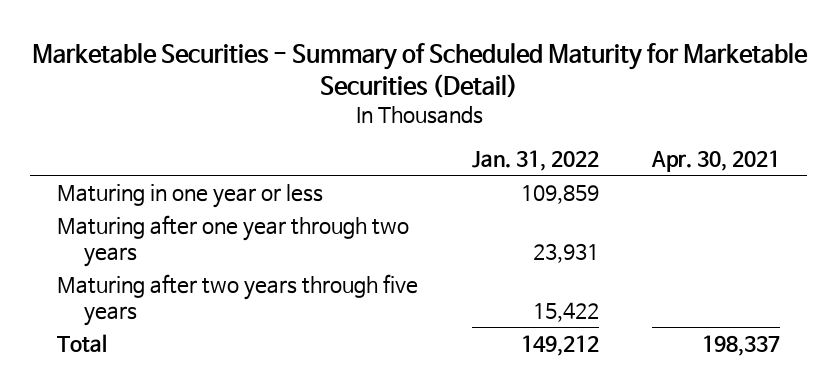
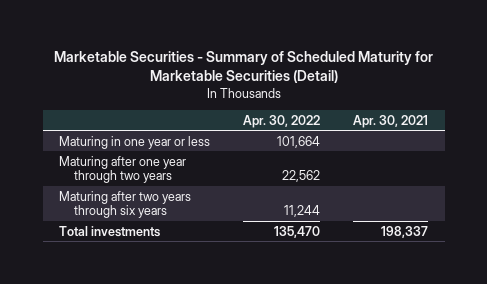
- | Jan. 31, 2022 | Apr. 30, 2021
+ | Apr. 30, 2022 | Apr. 30, 2021
- Maturing after two years through five years | 15,422 |
- Total | 149,212 | 198,337
+ Maturing after two years through six years | 11,244 |
+ Total investments | 135,470 | 198,337

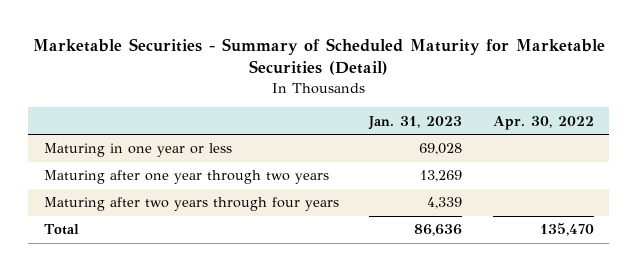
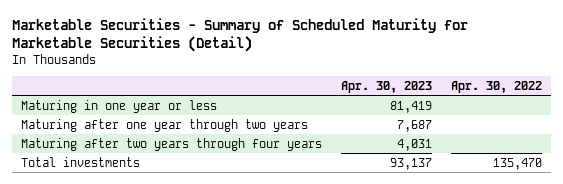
- | Jan. 31, 2023 | Apr. 30, 2022
+ | Apr. 30, 2023 | Apr. 30, 2022
- Total | 86,636 | 135,470
+ Total investments | 93,137 | 135,470

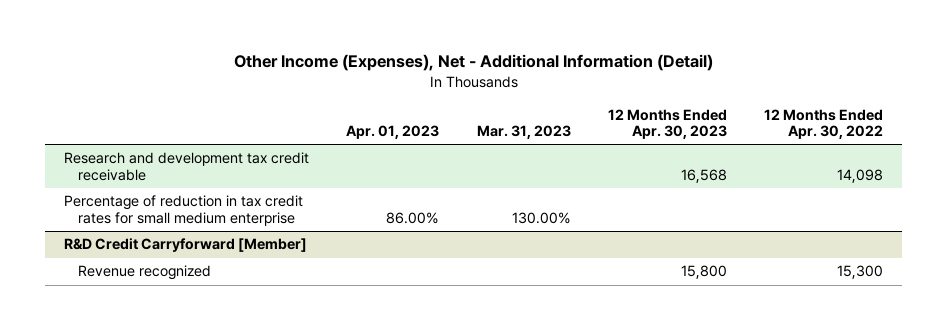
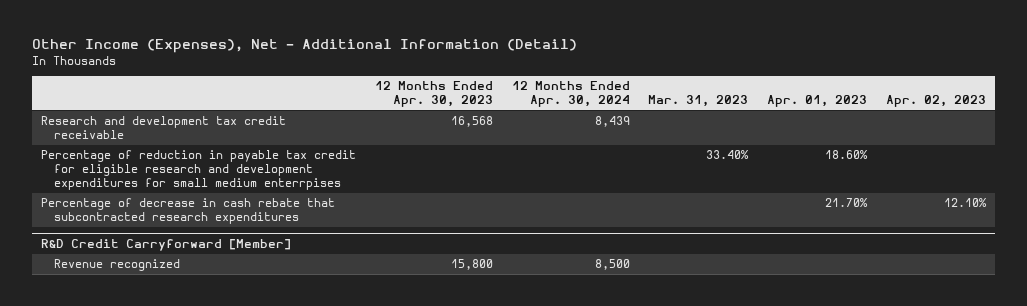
- | Apr. 01, 2023 | Mar. 31, 2023 | 12 Months Ended Apr. 30, 2023 | 12 Months Ended Apr. 30, 2022
+ | 12 Months Ended Apr. 30, 2023 | 12 Months Ended Apr. 30, 2024 | Mar. 31, 2023 | Apr. 01, 2023 | Apr. 02, 2023
- Percentage of reduction in tax credit rates for small medium enterprise | 86.00% | 130.00% | |
+ Percentage of reduction in payable tax credit for eligible research and development expenditures for small medium enterrpises | | | 33.40% | 18.60% |
+ Percentage of decrease in cash rebate that subcontracted research expenditures | | | | 21.70% | 12.10%

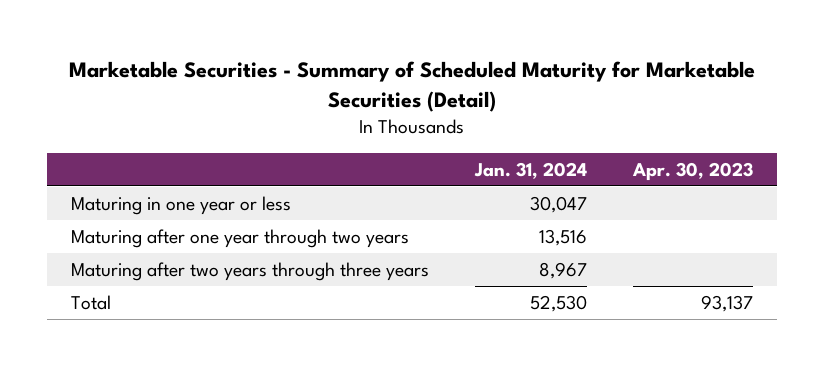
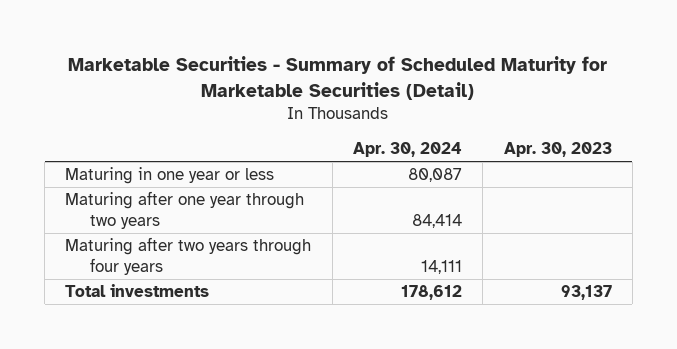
- | Jan. 31, 2024 | Apr. 30, 2023
+ | Apr. 30, 2024 | Apr. 30, 2023
- Maturing after two years through three years | 8,967 |
- Total | 52,530 | 93,137
+ Maturing after two years through four years | 14,111 |
+ Total investments | 178,612 | 93,137

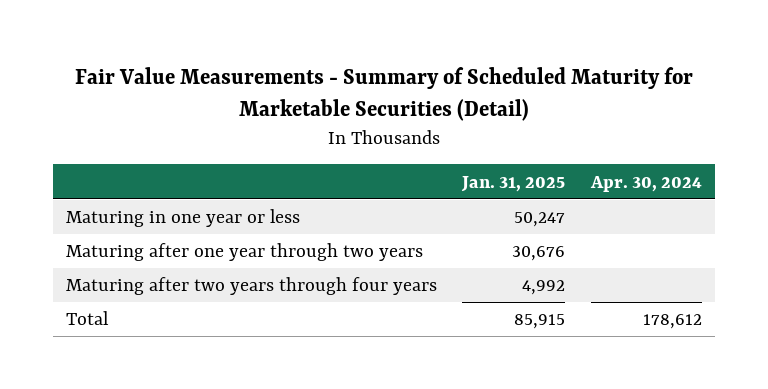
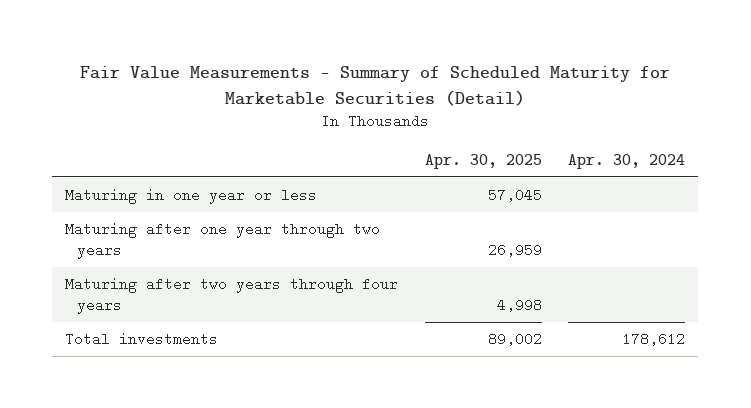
- | Jan. 31, 2025 | Apr. 30, 2024
+ | Apr. 30, 2025 | Apr. 30, 2024
- Total | 85,915 | 178,612
+ Total investments | 89,002 | 178,612

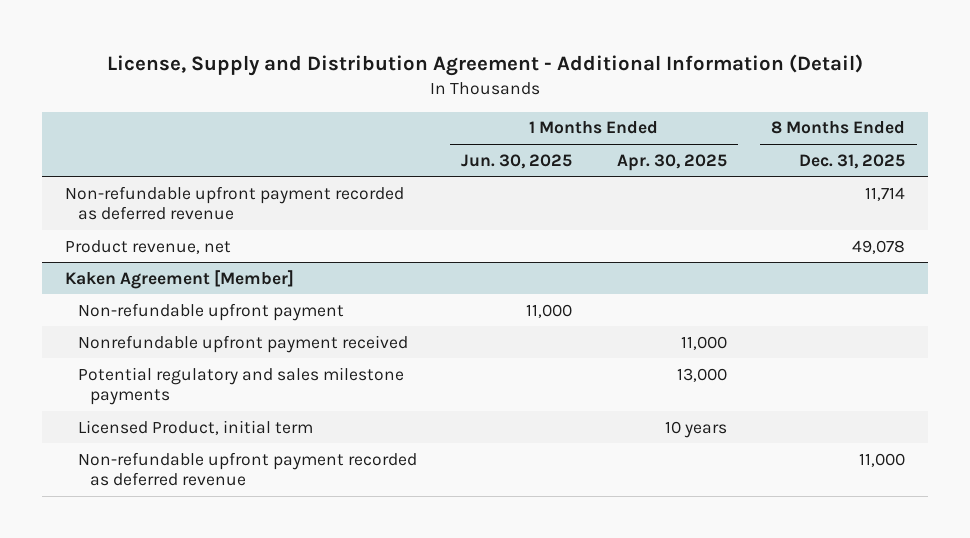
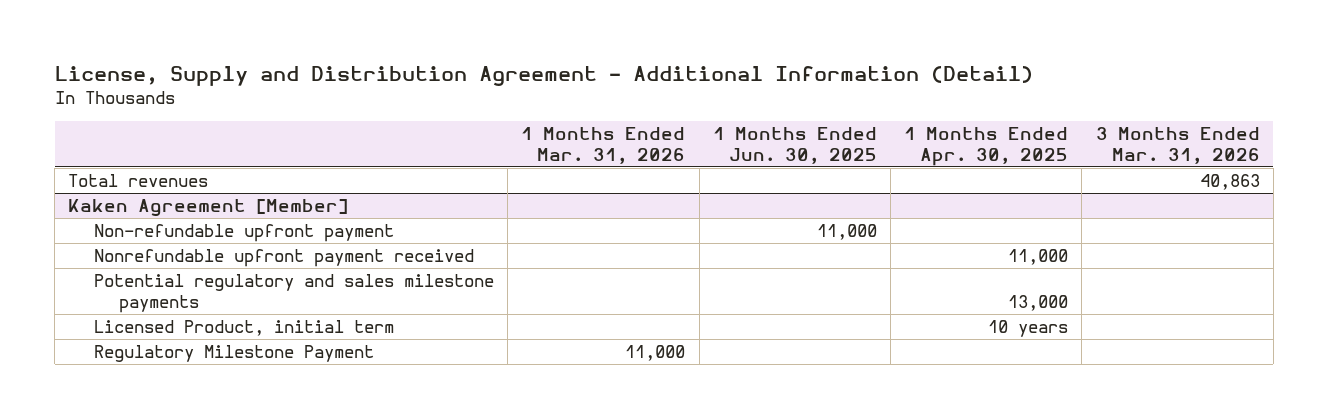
- | 1 Months Ended Jun. 30, 2025 | 1 Months Ended Apr. 30, 2025 | 8 Months Ended Dec. 31, 2025
+ | 1 Months Ended Mar. 31, 2026 | 1 Months Ended Jun. 30, 2025 | 1 Months Ended Apr. 30, 2025 | 3 Months Ended Mar. 31, 2026
- Non-refundable upfront payment recorded as deferred revenue | | | 11,714
- Product revenue, net | | | 49,078
+ Total revenues | | | | 40,863
@ Kaken Agreement [Member]
- Non-refundable upfront payment recorded as deferred revenue | | | 11,000
+ Regulatory Milestone Payment | 11,000 | | |

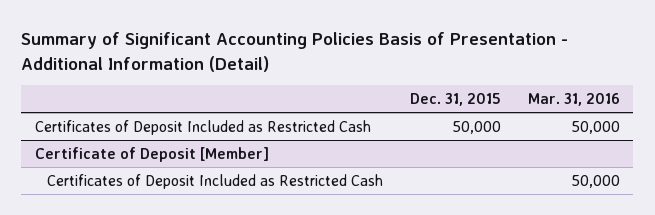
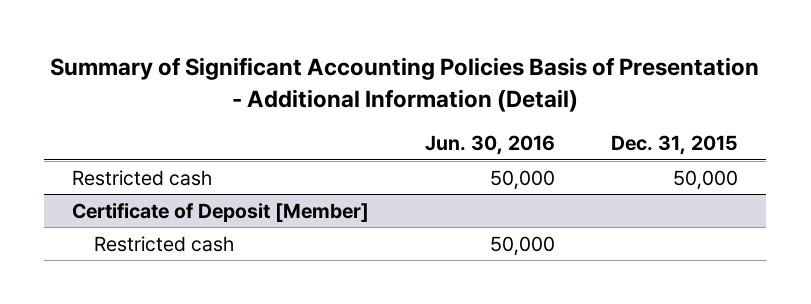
- | Dec. 31, 2015 | Mar. 31, 2016
+ | Jun. 30, 2016 | Dec. 31, 2015
- Certificates of Deposit Included as Restricted Cash | 50,000 | 50,000
+ Restricted cash | 50,000 | 50,000
@ Certificate of Deposit [Member]
- Certificates of Deposit Included as Restricted Cash | | 50,000
+ Restricted cash | 50,000 |

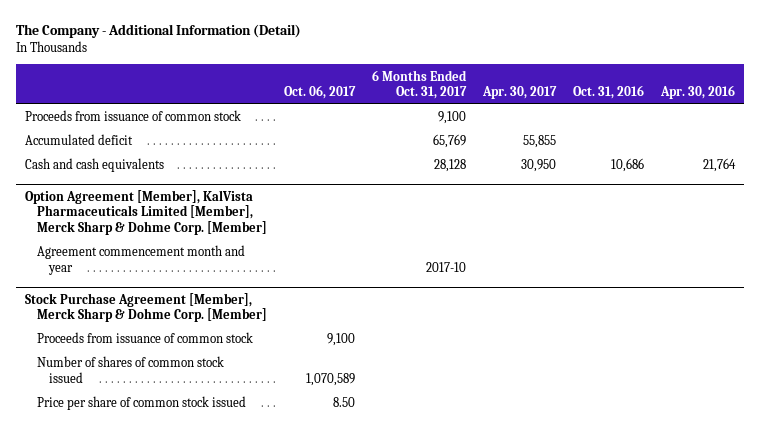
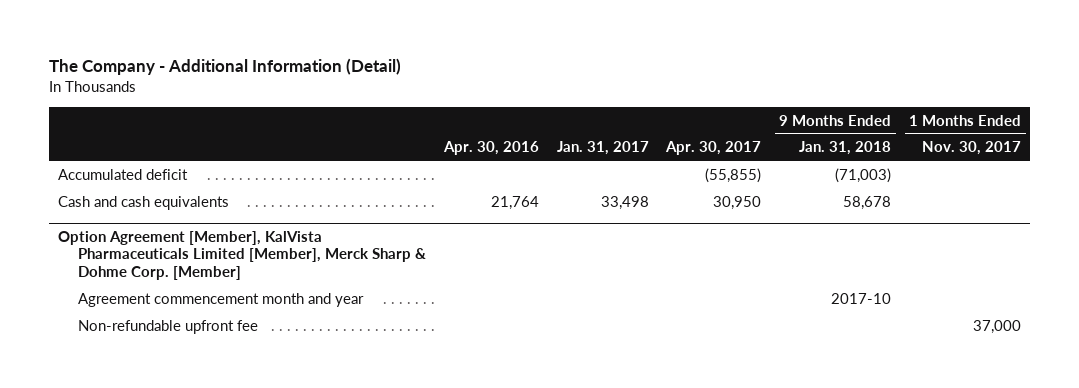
- | Oct. 06, 2017 | 6 Months Ended Oct. 31, 2017 | Apr. 30, 2017 | Oct. 31, 2016 | Apr. 30, 2016
+ | Apr. 30, 2016 | Jan. 31, 2017 | Apr. 30, 2017 | 9 Months Ended Jan. 31, 2018 | 1 Months Ended Nov. 30, 2017
- Proceeds from issuance of common stock | | 9,100 | | |
- Accumulated deficit | | 65,769 | 55,855 | |
+ Accumulated deficit | | | (55,855) | (71,003) |
- Stock Purchase Agreement [Member], Merck Sharp & Dohme Corp. [Member]
- Proceeds from issuance of common stock | 9,100 | | | |
- Number of shares of common stock issued | 1,070,589 | | | |
- Price per share of common stock issued | 8.50 | | | |
@ Option Agreement [Member], KalVista Pharmaceuticals Limited [Member], Merck Sharp & Dohme Corp. [Member]
+ Non-refundable upfront fee | | | | | 37,000

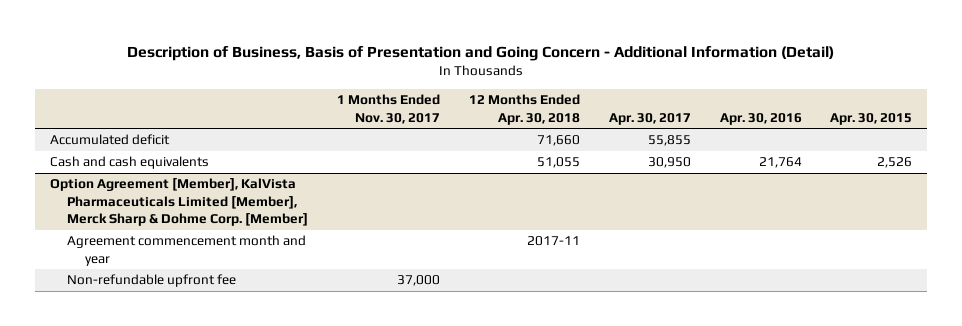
- The Company - Additional Information (Detail)
+ Description of Business, Basis of Presentation and Going Concern - Additional Information (Detail)
- | Apr. 30, 2016 | Jan. 31, 2017 | Apr. 30, 2017 | 9 Months Ended Jan. 31, 2018 | 1 Months Ended Nov. 30, 2017
+ | 1 Months Ended Nov. 30, 2017 | 12 Months Ended Apr. 30, 2018 | Apr. 30, 2017 | Apr. 30, 2016 | Apr. 30, 2015
- Accumulated deficit | | | (55,855) | (71,003) |
+ Accumulated deficit | | 71,660 | 55,855 | |

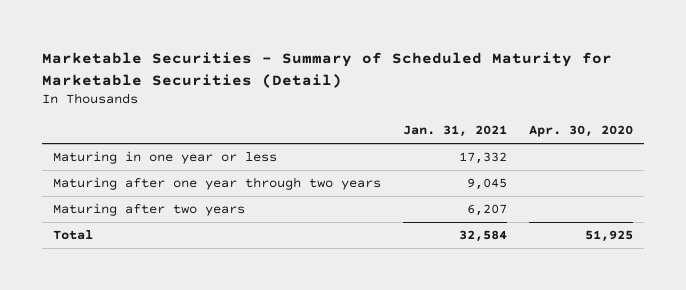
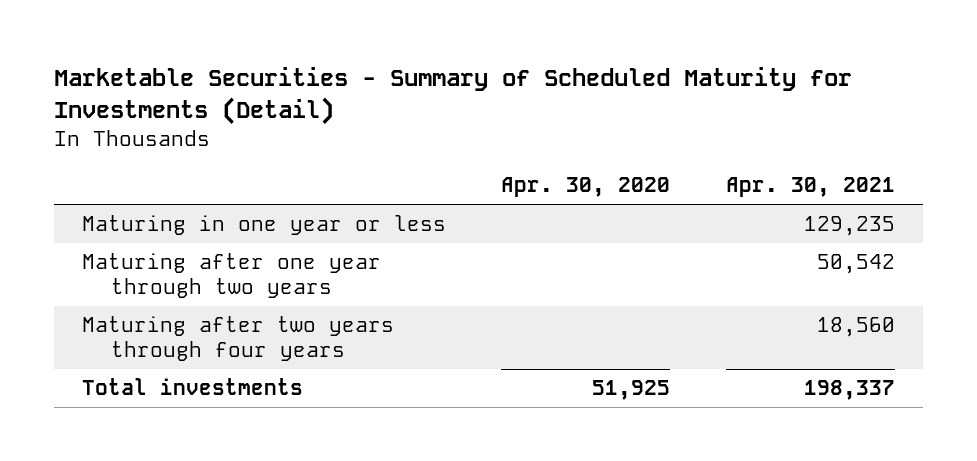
- Marketable Securities - Summary of Scheduled Maturity for Marketable Securities (Detail)
+ Marketable Securities - Summary of Scheduled Maturity for Investments (Detail)
- | Jan. 31, 2021 | Apr. 30, 2020
+ | Apr. 30, 2020 | Apr. 30, 2021
- Maturing after two years | 6,207 |
- Total | 32,584 | 51,925
+ Maturing after two years through four years | | 18,560
+ Total investments | 51,925 | 198,337

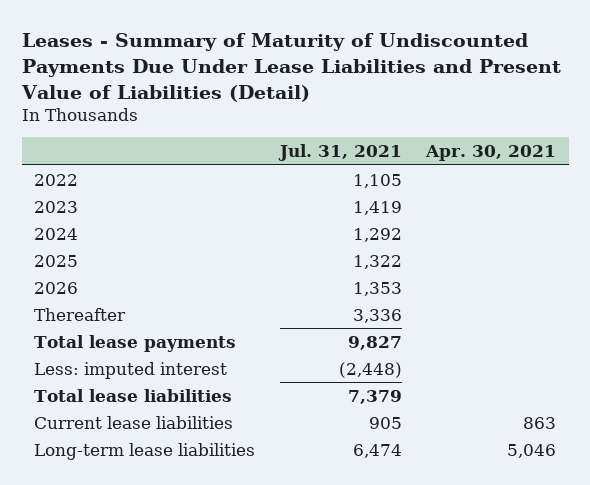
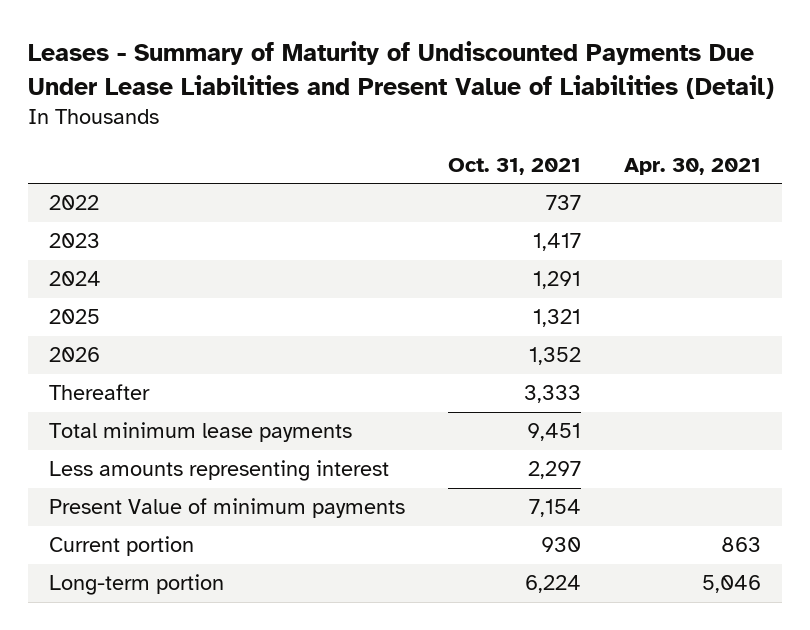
- | Jul. 31, 2021 | Apr. 30, 2021
+ | Oct. 31, 2021 | Apr. 30, 2021
- Total lease payments | 9,827 |
- Less: imputed interest | (2,448) |
- Total lease liabilities | 7,379 |
- Current lease liabilities | 905 | 863
- Long-term lease liabilities | 6,474 | 5,046
+ Total minimum lease payments | 9,451 |
+ Less amounts representing interest | 2,297 |
+ Present Value of minimum payments | 7,154 |
+ Current portion | 930 | 863
+ Long-term portion | 6,224 | 5,046

